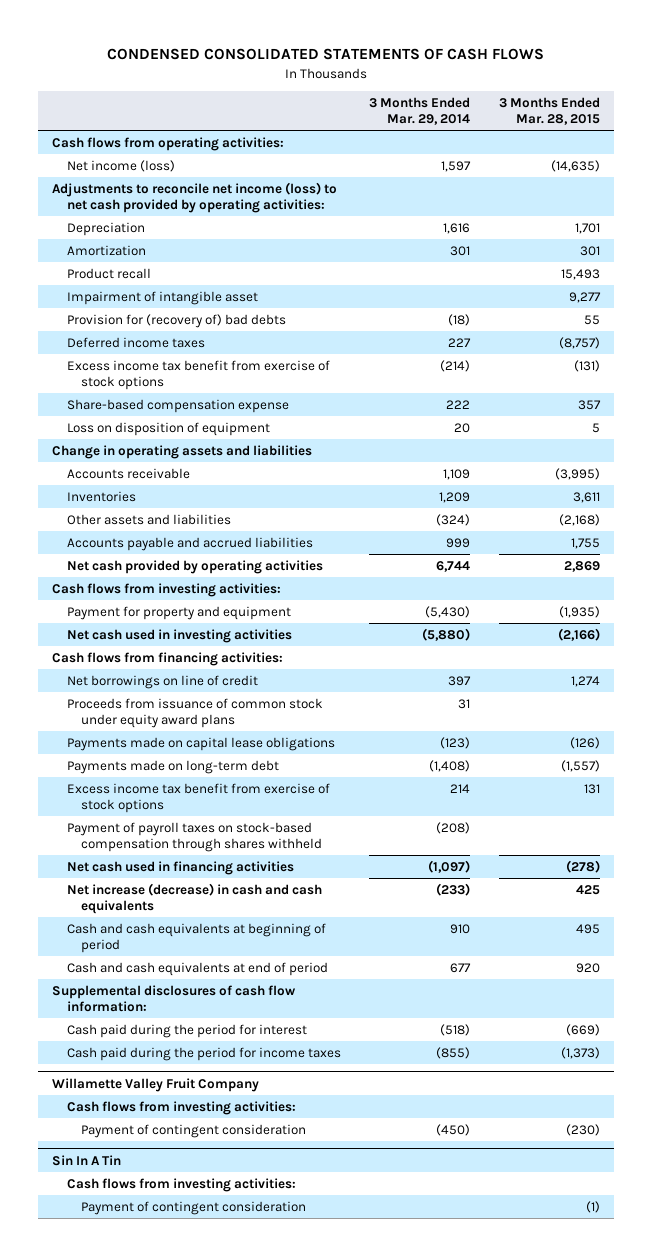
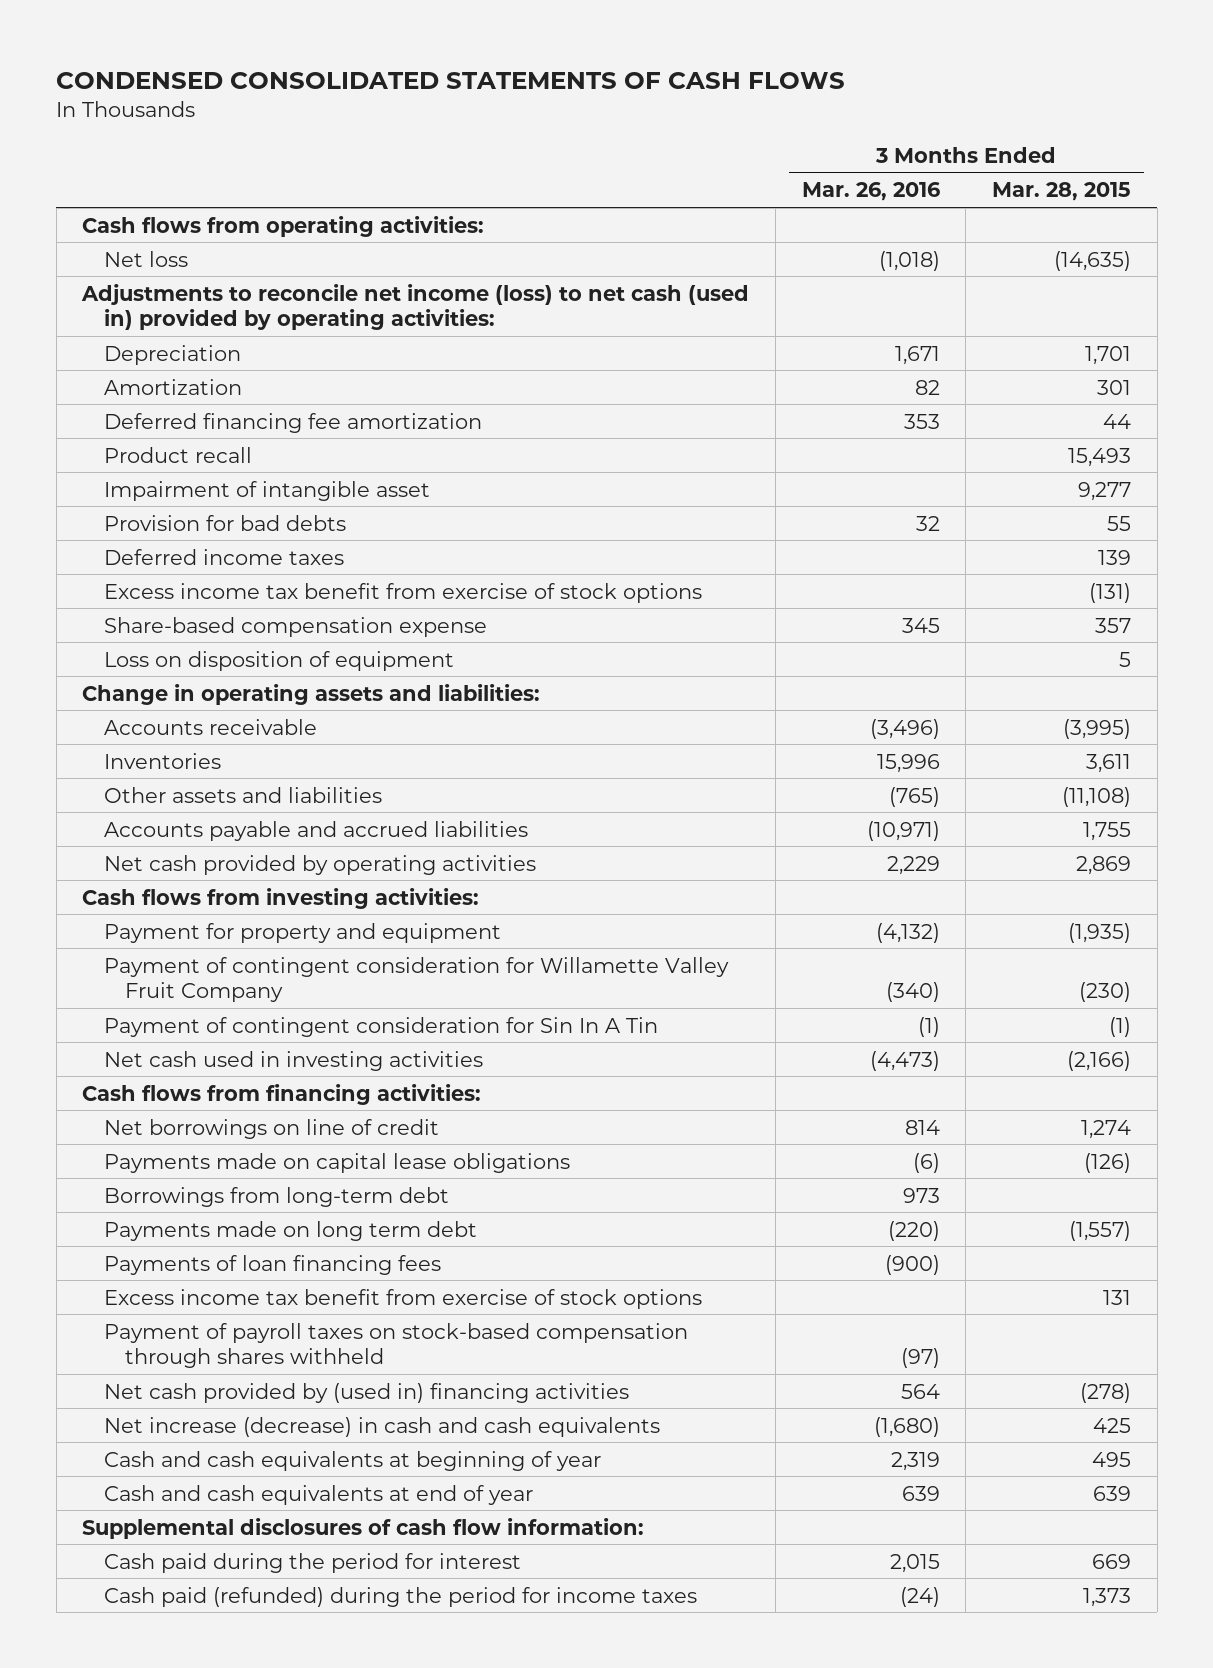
- | 3 Months Ended Mar. 29, 2014 | 3 Months Ended Mar. 28, 2015
+ | 3 Months Ended Mar. 26, 2016 | 3 Months Ended Mar. 28, 2015
- Net income (loss) | 1,597 | (14,635)
- Adjustments to reconcile net income (loss) to net cash provided by operating activities:
+ Net loss | (1,018) | (14,635)
+ Adjustments to reconcile net income (loss) to net cash (used in) provided by operating activities:
+ Deferred financing fee amortization | 353 | 44
- Provision for (recovery of) bad debts | (18) | 55
- Deferred income taxes | 227 | (8,757)
+ Provision for bad debts | 32 | 55
+ Deferred income taxes | | 139
- Change in operating assets and liabilities
+ Change in operating assets and liabilities:
- Other assets and liabilities | (324) | (2,168)
+ Other assets and liabilities | (765) | (11,108)
+ Payment of contingent consideration for Willamette Valley Fruit Company | (340) | (230)
+ Payment of contingent consideration for Sin In A Tin | (1) | (1)
- Proceeds from issuance of common stock under equity award plans | 31 |
- Payments made on long-term debt | (1,408) | (1,557)
+ Borrowings from long-term debt | 973 |
+ Payments made on long term debt | (220) | (1,557)
+ Payments of loan financing fees | (900) |
- Net cash used in financing activities | (1,097) | (278)
+ Net cash provided by (used in) financing activities | 564 | (278)
- Cash and cash equivalents at beginning of period | 910 | 495
- Cash and cash equivalents at end of period | 677 | 920
+ Cash and cash equivalents at beginning of year | 2,319 | 495
+ Cash and cash equivalents at end of year | 639 | 639
- Cash paid during the period for interest | (518) | (669)
- Cash paid during the period for income taxes | (855) | (1,373)
- Willamette Valley Fruit Company
- Cash flows from investing activities:
- Payment of contingent consideration | (450) | (230)
- Sin In A Tin
- Cash flows from investing activities:
- Payment of contingent consideration | | (1)
+ Cash paid during the period for interest | 2,015 | 669
+ Cash paid (refunded) during the period for income taxes | (24) | 1,373

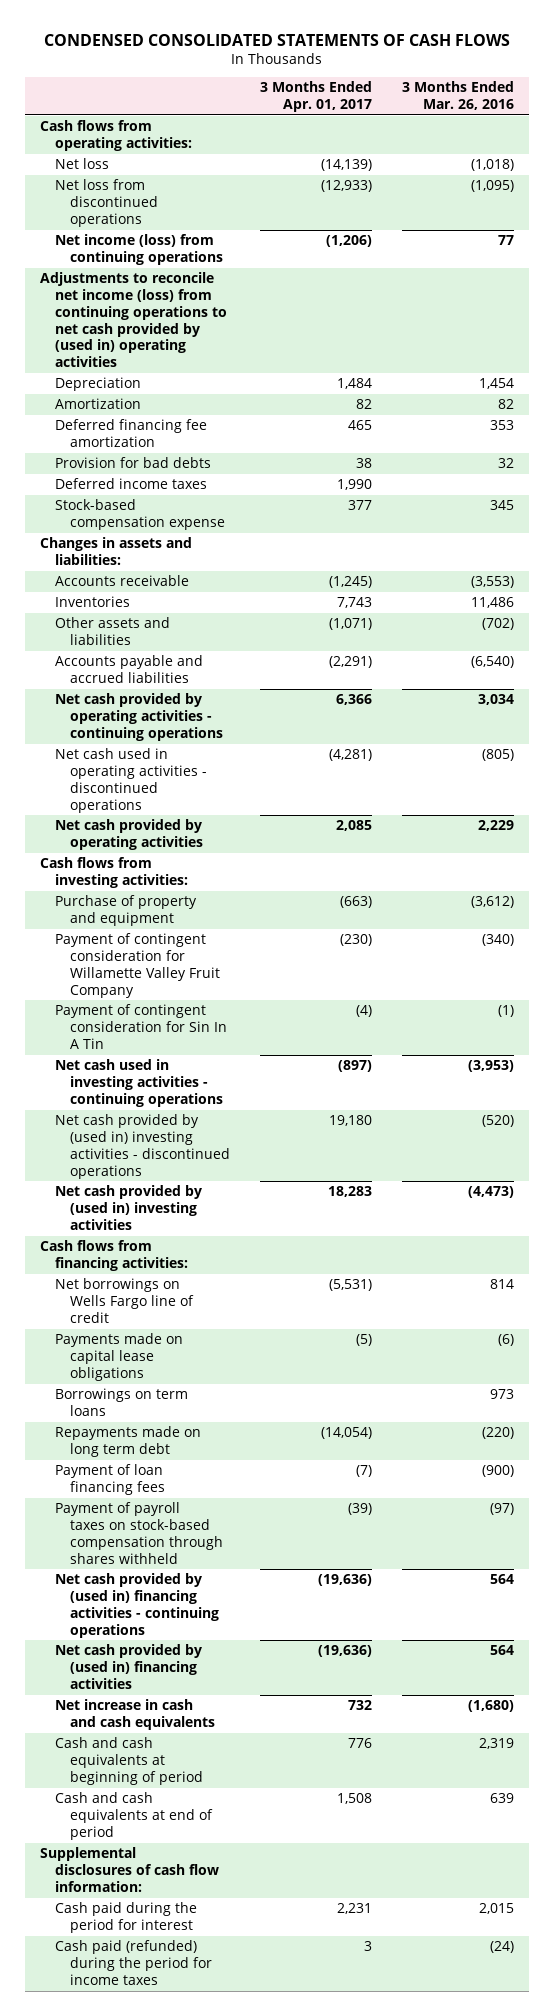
- | 3 Months Ended Mar. 26, 2016 | 3 Months Ended Mar. 28, 2015
+ | 3 Months Ended Apr. 01, 2017 | 3 Months Ended Mar. 26, 2016
- Adjustments to reconcile net income (loss) to net cash (used in) provided by operating activities:
- Depreciation | 1,671 | 1,701
+ Net loss from discontinued operations | (12,933) | (1,095)
+ Net income (loss) from continuing operations | (1,206) | 77
+ Adjustments to reconcile net income (loss) from continuing operations to net cash provided by (used in) operating activities
+ Depreciation | 1,484 | 1,454
- Product recall | | 15,493
- Impairment of intangible asset | | 9,277
- Excess income tax benefit from exercise of stock options | | (131)
- Share-based compensation expense | 345 | 357
- Loss on disposition of equipment | | 5
- Change in operating assets and liabilities:
- Accounts receivable | (3,496) | (3,995)
- Inventories | 15,996 | 3,611
- Other assets and liabilities | (765) | (11,108)
- Accounts payable and accrued liabilities | (10,971) | 1,755
+ Stock-based compensation expense | 377 | 345
+ Changes in assets and liabilities:
+ Accounts receivable | (1,245) | (3,553)
+ Inventories | 7,743 | 11,486
+ Other assets and liabilities | (1,071) | (702)
+ Accounts payable and accrued liabilities | (2,291) | (6,540)
+ Net cash provided by operating activities - continuing operations | 6,366 | 3,034
+ Net cash used in operating activities - discontinued operations | (4,281) | (805)
- Payment for property and equipment | (4,132) | (1,935)
+ Purchase of property and equipment | (663) | (3,612)
- Net cash used in investing activities | (4,473) | (2,166)
+ Net cash used in investing activities - continuing operations | (897) | (3,953)
+ Net cash provided by (used in) investing activities - discontinued operations | 19,180 | (520)
+ Net cash provided by (used in) investing activities | 18,283 | (4,473)
- Net borrowings on line of credit | 814 | 1,274
+ Net borrowings on Wells Fargo line of credit | (5,531) | 814
- Borrowings from long-term debt | 973 |
- Payments made on long term debt | (220) | (1,557)
- Payments of loan financing fees | (900) |
- Excess income tax benefit from exercise of stock options | | 131
+ Borrowings on term loans | | 973
+ Repayments made on long term debt | (14,054) | (220)
+ Payment of loan financing fees | (7) | (900)
+ Net cash provided by (used in) financing activities - continuing operations | (19,636) | 564
- Net increase (decrease) in cash and cash equivalents | (1,680) | 425
- Cash and cash equivalents at beginning of year | 2,319 | 495
- Cash and cash equivalents at end of year | 639 | 639
+ Net increase in cash and cash equivalents | 732 | (1,680)
+ Cash and cash equivalents at beginning of period | 776 | 2,319
+ Cash and cash equivalents at end of period | 1,508 | 639

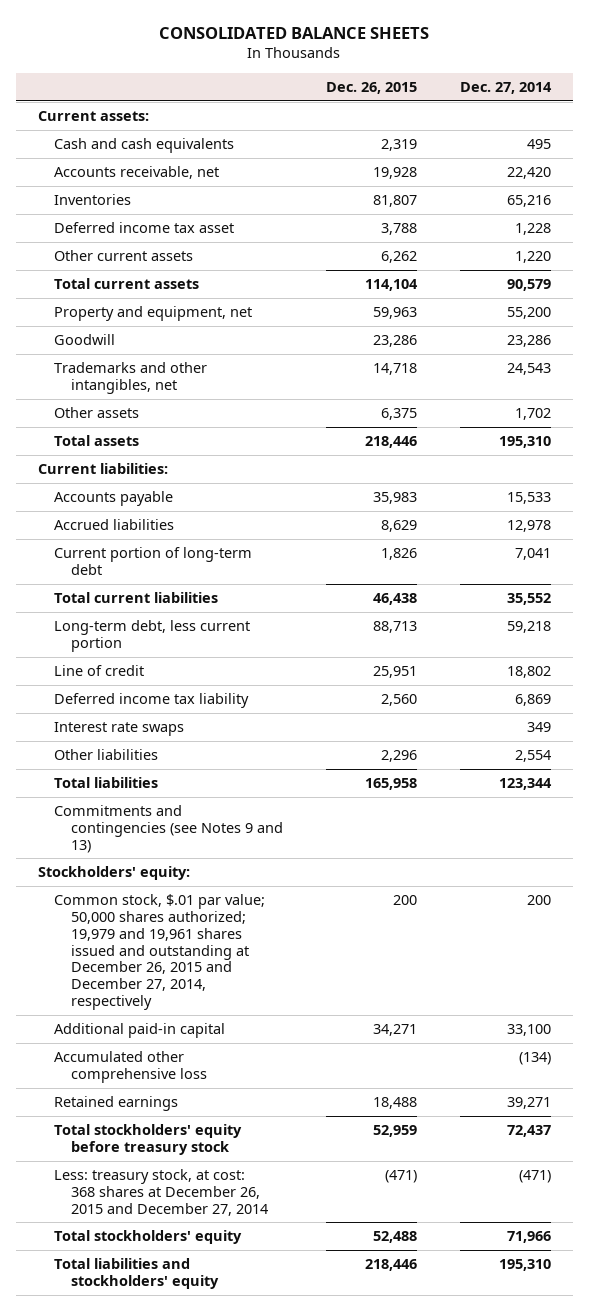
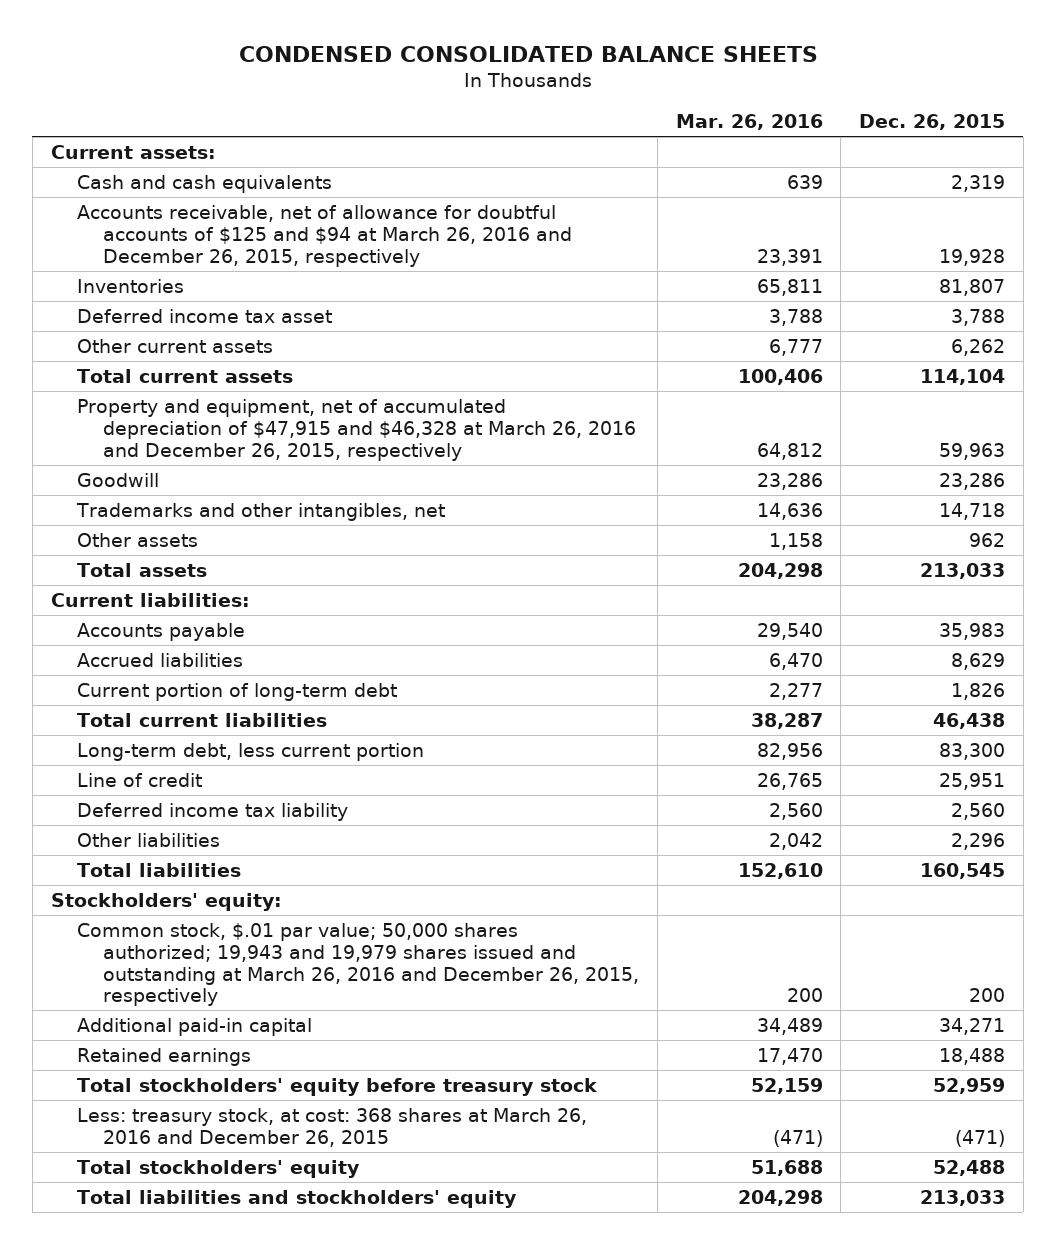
- CONSOLIDATED BALANCE SHEETS
+ CONDENSED CONSOLIDATED BALANCE SHEETS
- | Dec. 26, 2015 | Dec. 27, 2014
+ | Mar. 26, 2016 | Dec. 26, 2015
- Accounts receivable, net | 19,928 | 22,420
+ Accounts receivable, net of allowance for doubtful accounts of $125 and $94 at March 26, 2016 and December 26, 2015, respectively | 23,391 | 19,928
- Property and equipment, net | 59,963 | 55,200
+ Property and equipment, net of accumulated depreciation of $47,915 and $46,328 at March 26, 2016 and December 26, 2015, respectively | 64,812 | 59,963
- Other assets | 6,375 | 1,702
- Total assets | 218,446 | 195,310
+ Other assets | 1,158 | 962
+ Total assets | 204,298 | 213,033
- Long-term debt, less current portion | 88,713 | 59,218
+ Long-term debt, less current portion | 82,956 | 83,300
- Interest rate swaps | | 349
- Total liabilities | 165,958 | 123,344
- Commitments and contingencies (see Notes 9 and 13)
+ Total liabilities | 152,610 | 160,545
- Common stock, $.01 par value; 50,000 shares authorized; 19,979 and 19,961 shares issued and outstanding at December 26, 2015 and December 27, 2014, respectively | 200 | 200
+ Common stock, $.01 par value; 50,000 shares authorized; 19,943 and 19,979 shares issued and outstanding at March 26, 2016 and December 26, 2015, respectively | 200 | 200
- Accumulated other comprehensive loss | | (134)
- Less: treasury stock, at cost: 368 shares at December 26, 2015 and December 27, 2014 | (471) | (471)
+ Less: treasury stock, at cost: 368 shares at March 26, 2016 and December 26, 2015 | (471) | (471)
- Total liabilities and stockholders' equity | 218,446 | 195,310
+ Total liabilities and stockholders' equity | 204,298 | 213,033

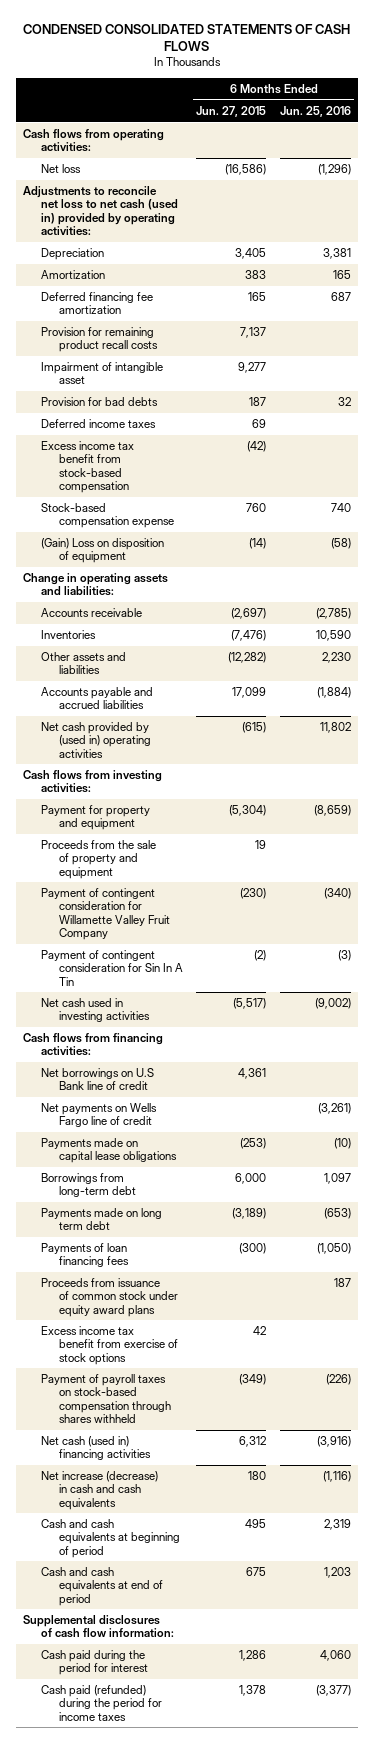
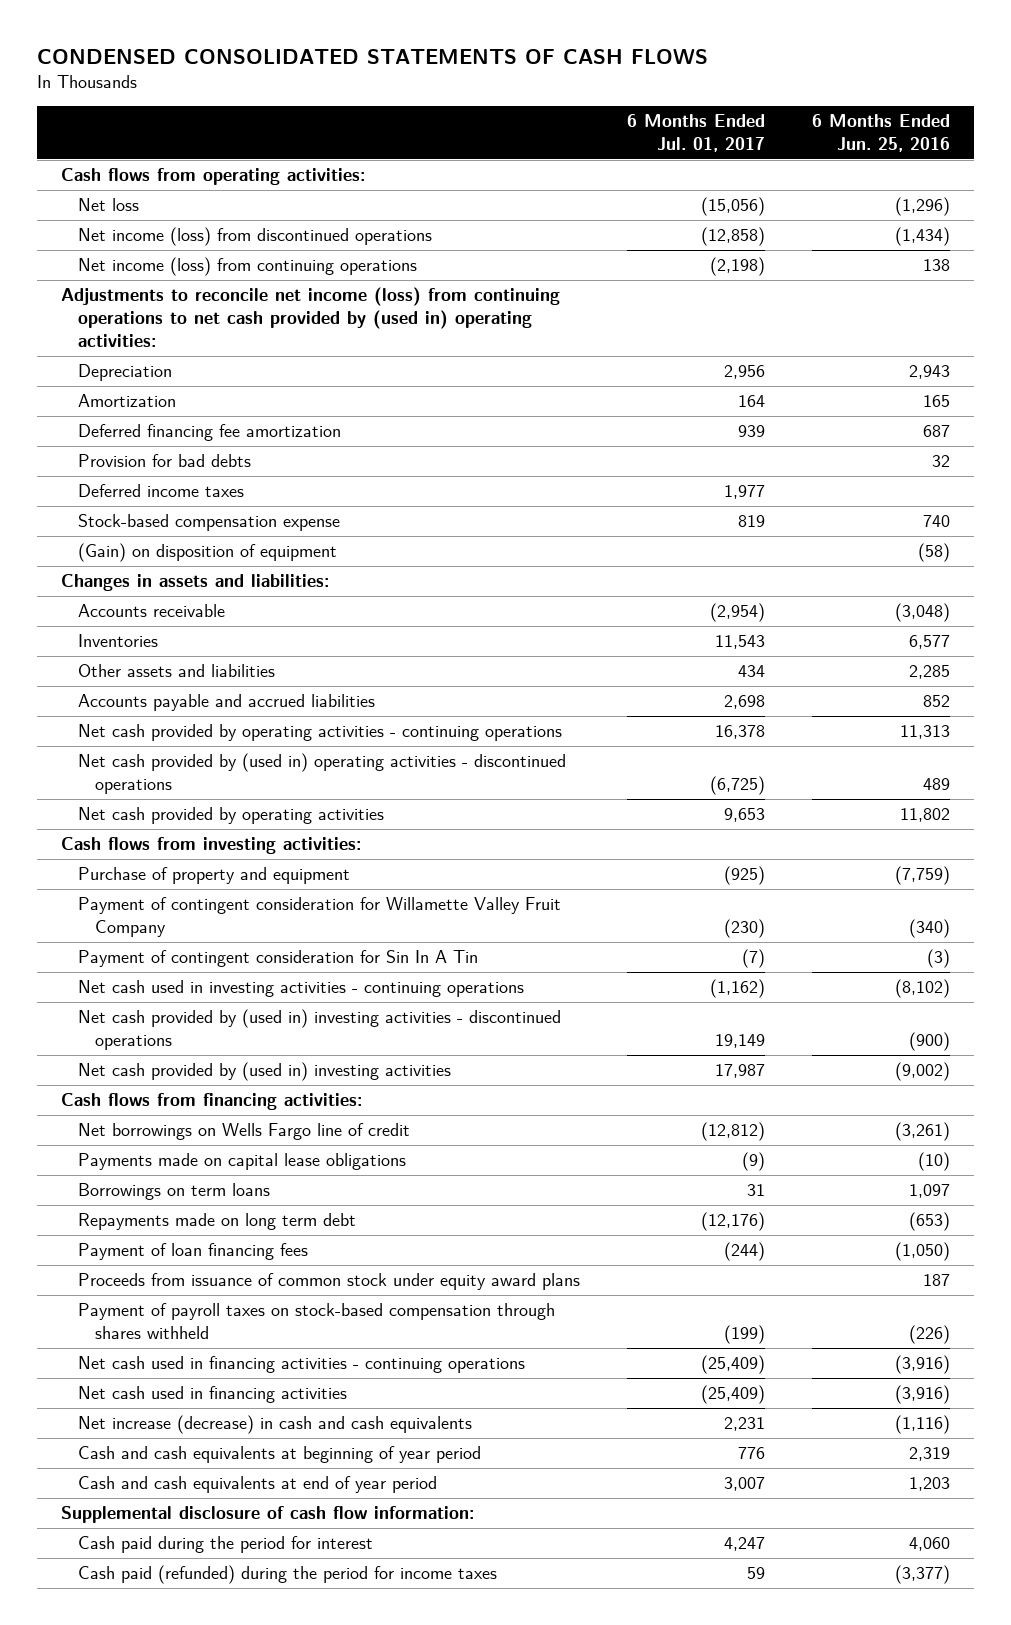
- | 6 Months Ended Jun. 27, 2015 | 6 Months Ended Jun. 25, 2016
+ | 6 Months Ended Jul. 01, 2017 | 6 Months Ended Jun. 25, 2016
- Adjustments to reconcile net loss to net cash (used in) provided by operating activities:
- Depreciation | 3,405 | 3,381
+ Net income (loss) from discontinued operations | (12,858) | (1,434)
+ Net income (loss) from continuing operations | (2,198) | 138
+ Adjustments to reconcile net income (loss) from continuing operations to net cash provided by (used in) operating activities:
+ Depreciation | 2,956 | 2,943
- Provision for remaining product recall costs | 7,137 |
- Impairment of intangible asset | 9,277 |
- Excess income tax benefit from stock-based compensation | (42) |
- (Gain) Loss on disposition of equipment | (14) | (58)
- Change in operating assets and liabilities:
- Accounts receivable | (2,697) | (2,785)
- Inventories | (7,476) | 10,590
- Other assets and liabilities | (12,282) | 2,230
- Accounts payable and accrued liabilities | 17,099 | (1,884)
- Net cash provided by (used in) operating activities | (615) | 11,802
+ (Gain) on disposition of equipment | | (58)
+ Changes in assets and liabilities:
+ Accounts receivable | (2,954) | (3,048)
+ Inventories | 11,543 | 6,577
+ Other assets and liabilities | 434 | 2,285
+ Accounts payable and accrued liabilities | 2,698 | 852
+ Net cash provided by operating activities - continuing operations | 16,378 | 11,313
+ Net cash provided by (used in) operating activities - discontinued operations | (6,725) | 489
+ Net cash provided by operating activities | 9,653 | 11,802
- Payment for property and equipment | (5,304) | (8,659)
- Proceeds from the sale of property and equipment | 19 |
+ Purchase of property and equipment | (925) | (7,759)
- Net cash used in investing activities | (5,517) | (9,002)
+ Net cash used in investing activities - continuing operations | (1,162) | (8,102)
+ Net cash provided by (used in) investing activities - discontinued operations | 19,149 | (900)
+ Net cash provided by (used in) investing activities | 17,987 | (9,002)
- Net borrowings on U.S Bank line of credit | 4,361 |
- Net payments on Wells Fargo line of credit | | (3,261)
+ Net borrowings on Wells Fargo line of credit | (12,812) | (3,261)
- Borrowings from long-term debt | 6,000 | 1,097
- Payments made on long term debt | (3,189) | (653)
- Payments of loan financing fees | (300) | (1,050)
+ Borrowings on term loans | 31 | 1,097
+ Repayments made on long term debt | (12,176) | (653)
+ Payment of loan financing fees | (244) | (1,050)
- Excess income tax benefit from exercise of stock options | 42 |
- Net cash (used in) financing activities | 6,312 | (3,916)
+ Net cash used in financing activities - continuing operations | (25,409) | (3,916)
+ Net cash used in financing activities | (25,409) | (3,916)
- Cash and cash equivalents at beginning of period | 495 | 2,319
- Cash and cash equivalents at end of period | 675 | 1,203
- Supplemental disclosures of cash flow information:
+ Cash and cash equivalents at beginning of year period | 776 | 2,319
+ Cash and cash equivalents at end of year period | 3,007 | 1,203
+ Supplemental disclosure of cash flow information:

